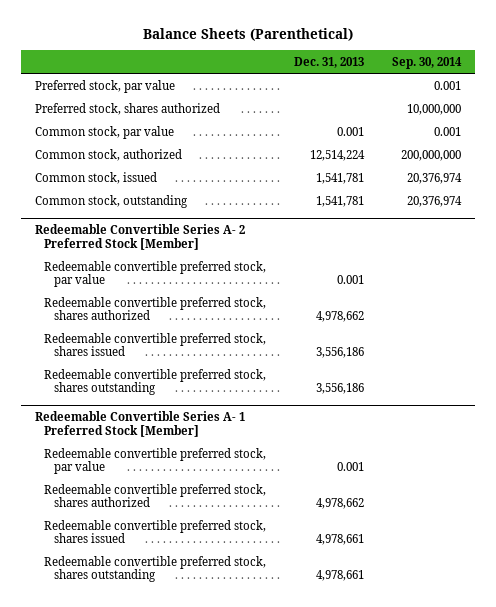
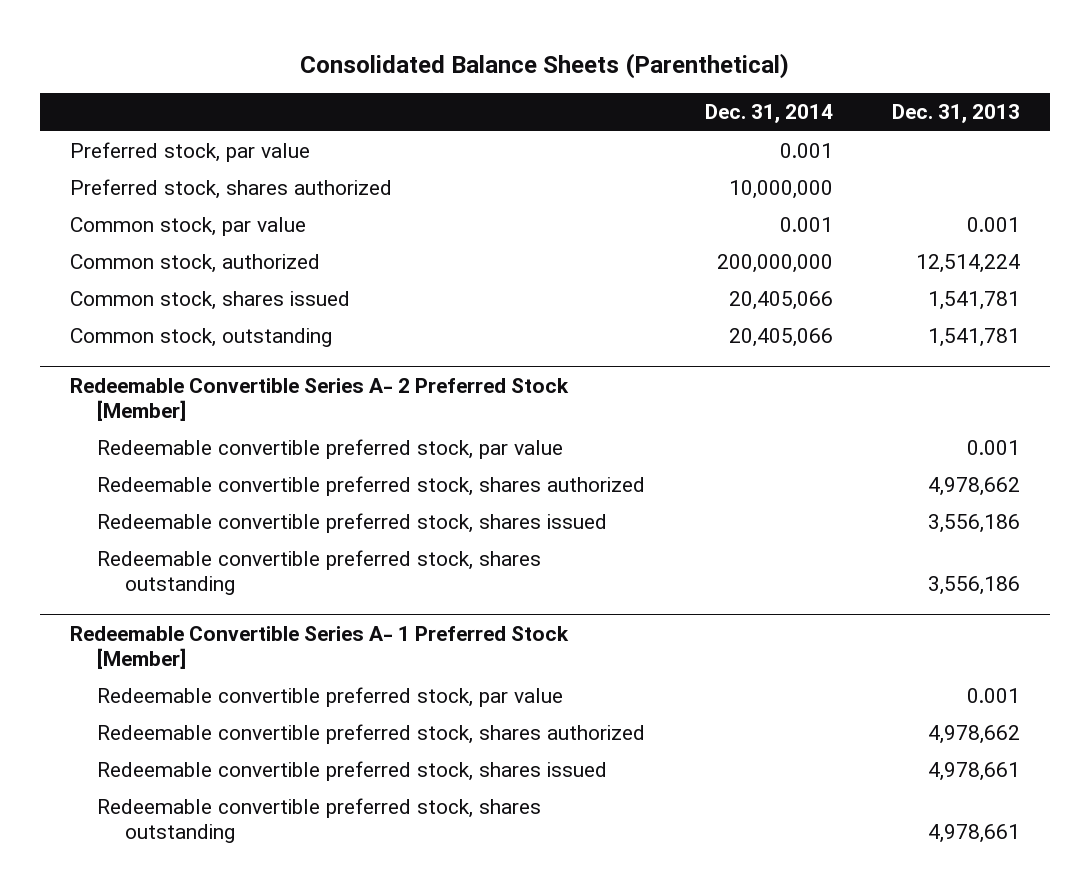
- Balance Sheets (Parenthetical)
+ Consolidated Balance Sheets (Parenthetical)
- | Dec. 31, 2013 | Sep. 30, 2014
+ | Dec. 31, 2014 | Dec. 31, 2013
- Common stock, issued | 1,541,781 | 20,376,974
+ Common stock, shares issued | 20,405,066 | 1,541,781

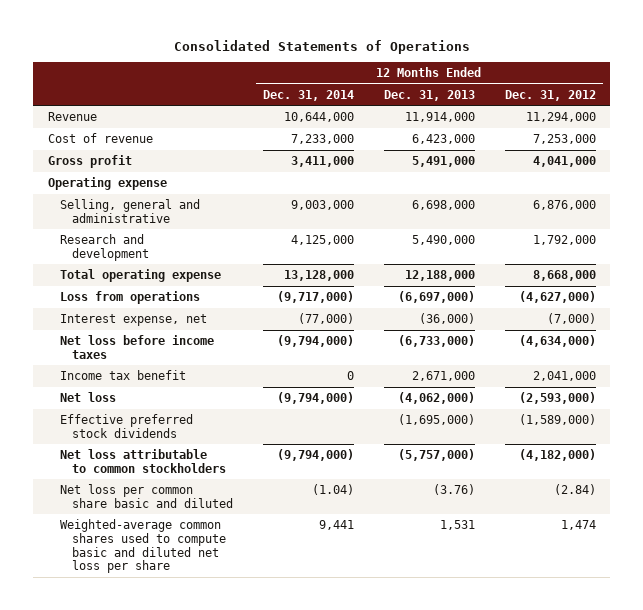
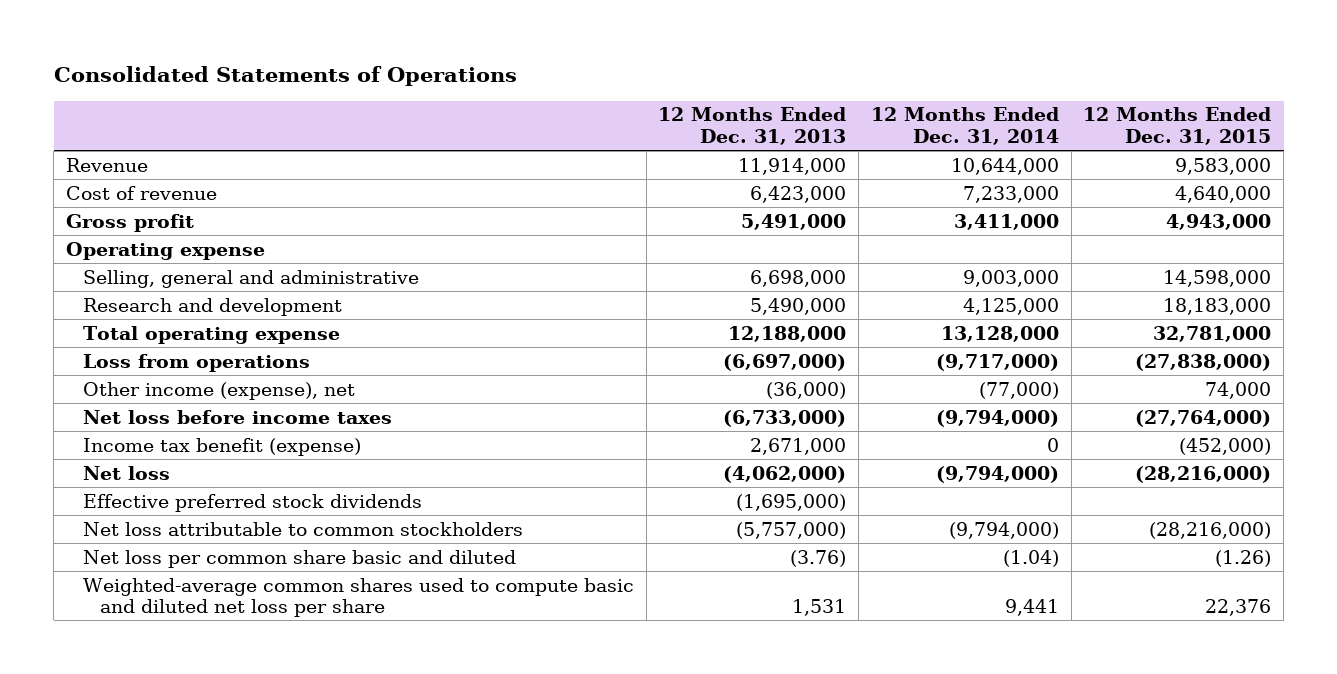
- | 12 Months Ended Dec. 31, 2014 | 12 Months Ended Dec. 31, 2013 | 12 Months Ended Dec. 31, 2012
+ | 12 Months Ended Dec. 31, 2013 | 12 Months Ended Dec. 31, 2014 | 12 Months Ended Dec. 31, 2015
- Interest expense, net | (77,000) | (36,000) | (7,000)
+ Other income (expense), net | (36,000) | (77,000) | 74,000
- Income tax benefit | 0 | 2,671,000 | 2,041,000
+ Income tax benefit (expense) | 2,671,000 | 0 | (452,000)

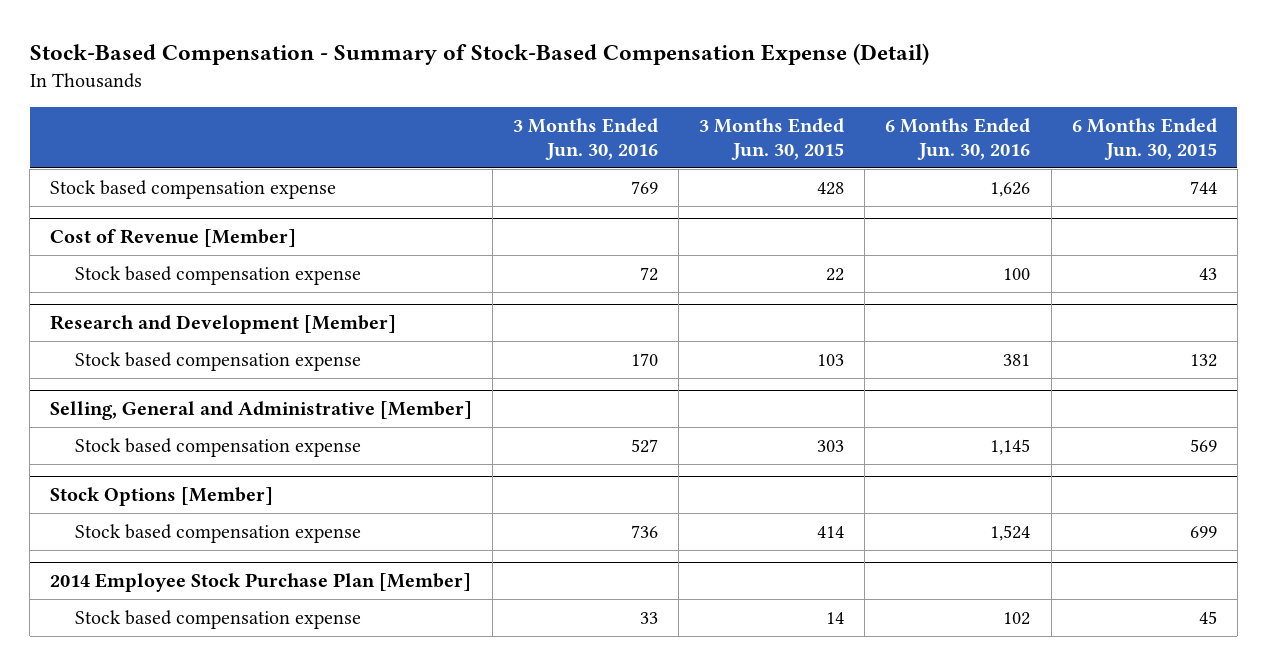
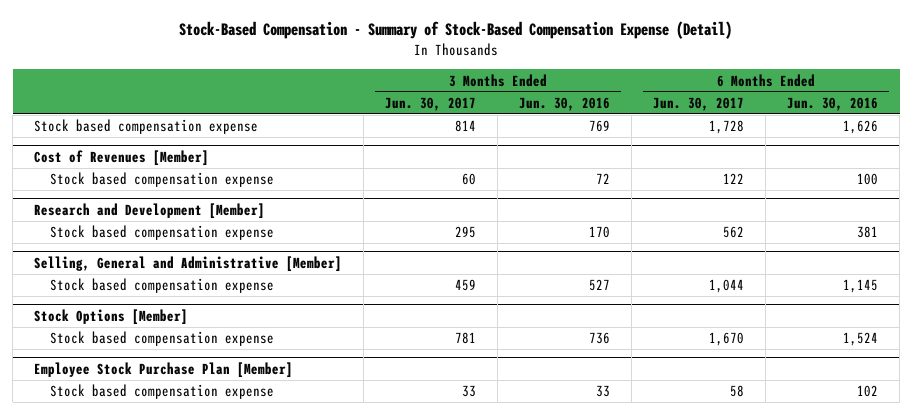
- | 3 Months Ended Jun. 30, 2016 | 3 Months Ended Jun. 30, 2015 | 6 Months Ended Jun. 30, 2016 | 6 Months Ended Jun. 30, 2015
+ | 3 Months Ended Jun. 30, 2017 | 3 Months Ended Jun. 30, 2016 | 6 Months Ended Jun. 30, 2017 | 6 Months Ended Jun. 30, 2016
- Cost of Revenue [Member]
+ Cost of Revenues [Member]
- 2014 Employee Stock Purchase Plan [Member]
+ Employee Stock Purchase Plan [Member]

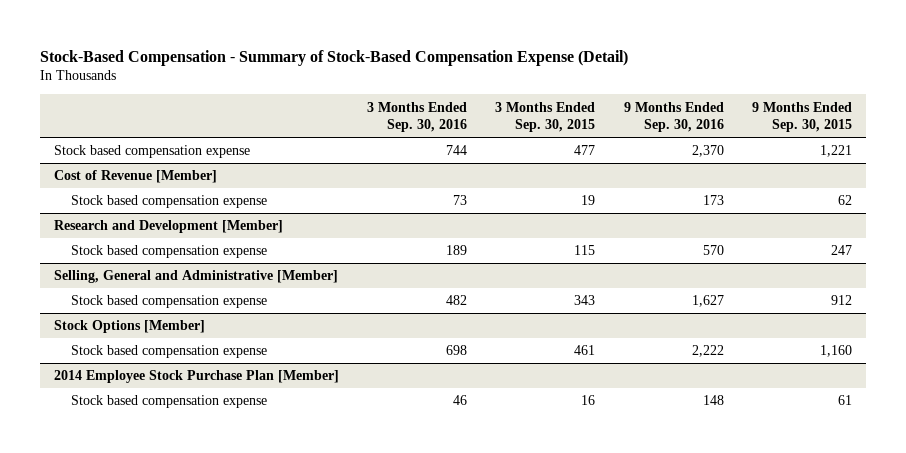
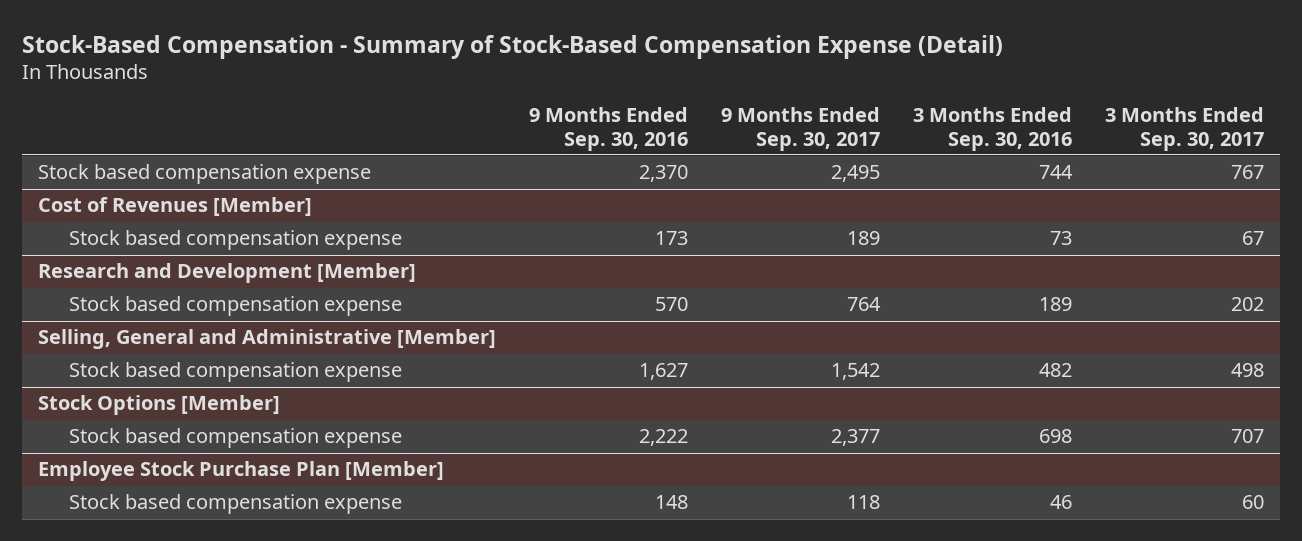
- | 3 Months Ended Sep. 30, 2016 | 3 Months Ended Sep. 30, 2015 | 9 Months Ended Sep. 30, 2016 | 9 Months Ended Sep. 30, 2015
+ | 9 Months Ended Sep. 30, 2016 | 9 Months Ended Sep. 30, 2017 | 3 Months Ended Sep. 30, 2016 | 3 Months Ended Sep. 30, 2017
- Cost of Revenue [Member]
+ Cost of Revenues [Member]
- 2014 Employee Stock Purchase Plan [Member]
+ Employee Stock Purchase Plan [Member]

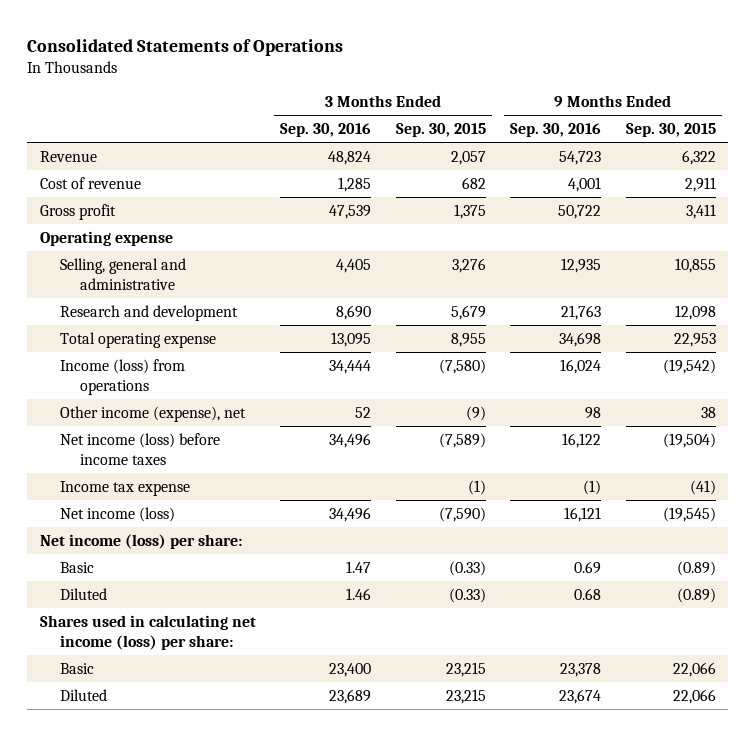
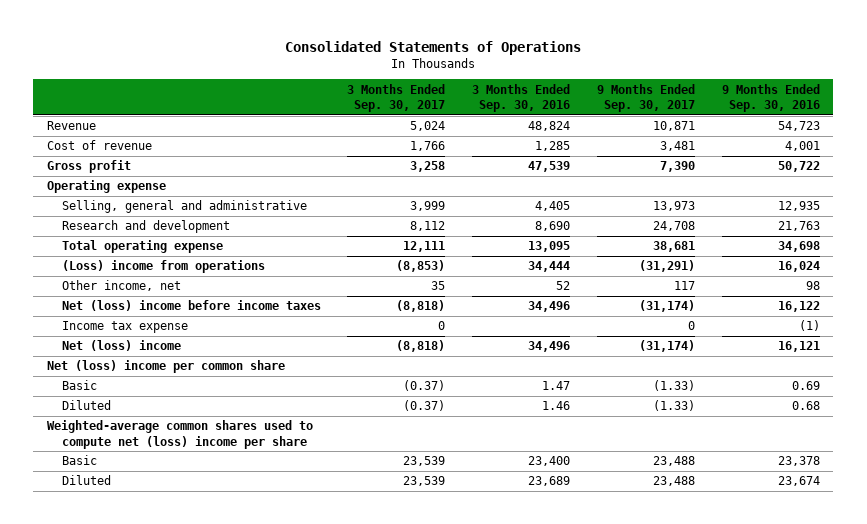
- | 3 Months Ended Sep. 30, 2016 | 3 Months Ended Sep. 30, 2015 | 9 Months Ended Sep. 30, 2016 | 9 Months Ended Sep. 30, 2015
+ | 3 Months Ended Sep. 30, 2017 | 3 Months Ended Sep. 30, 2016 | 9 Months Ended Sep. 30, 2017 | 9 Months Ended Sep. 30, 2016
- Income (loss) from operations | 34,444 | (7,580) | 16,024 | (19,542)
- Other income (expense), net | 52 | (9) | 98 | 38
- Net income (loss) before income taxes | 34,496 | (7,589) | 16,122 | (19,504)
+ (Loss) income from operations | (8,853) | 34,444 | (31,291) | 16,024
+ Other income, net | 35 | 52 | 117 | 98
+ Net (loss) income before income taxes | (8,818) | 34,496 | (31,174) | 16,122
- Net income (loss) | 34,496 | (7,590) | 16,121 | (19,545)
- Net income (loss) per share:
+ Net (loss) income | (8,818) | 34,496 | (31,174) | 16,121
+ Net (loss) income per common share
- Shares used in calculating net income (loss) per share:
+ Weighted-average common shares used to compute net (loss) income per share

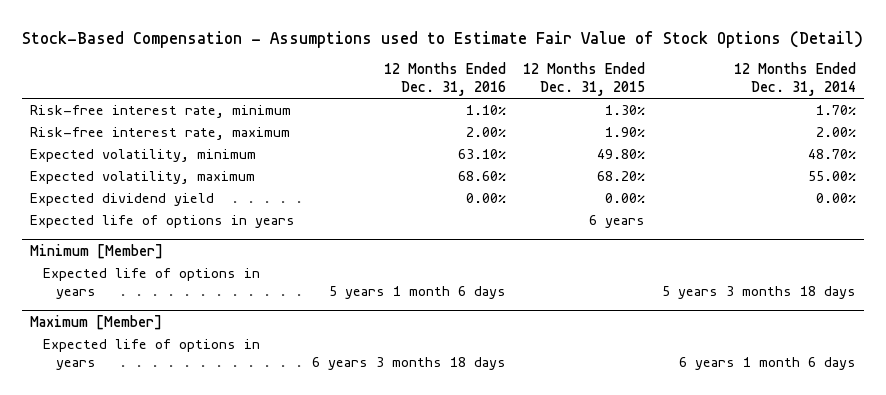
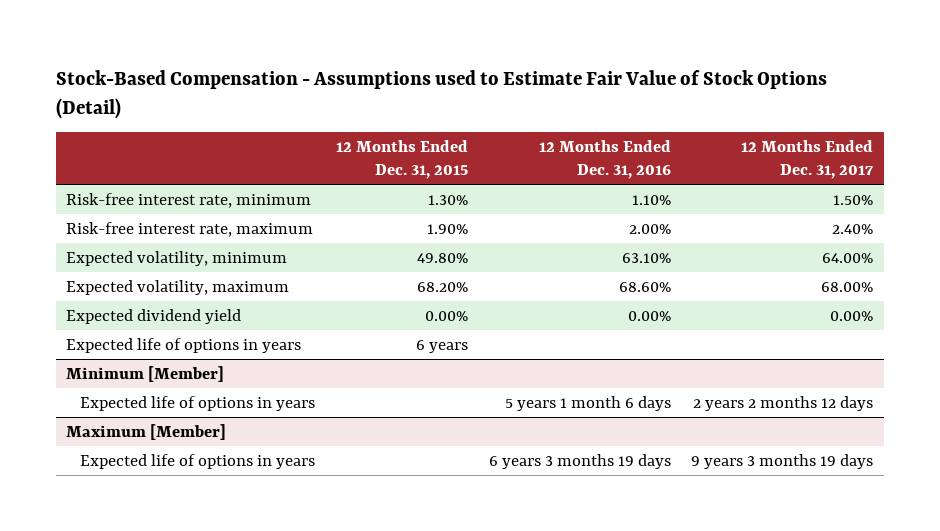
- | 12 Months Ended Dec. 31, 2016 | 12 Months Ended Dec. 31, 2015 | 12 Months Ended Dec. 31, 2014
+ | 12 Months Ended Dec. 31, 2015 | 12 Months Ended Dec. 31, 2016 | 12 Months Ended Dec. 31, 2017
@ Maximum [Member]
- Expected life of options in years | 6 years 3 months 18 days | | 6 years 1 month 6 days
+ Expected life of options in years | | 6 years 3 months 19 days | 9 years 3 months 19 days

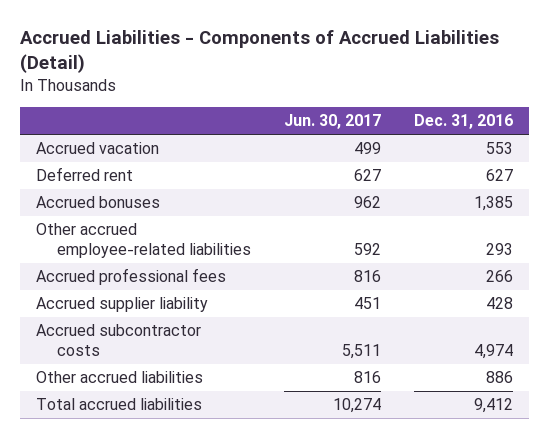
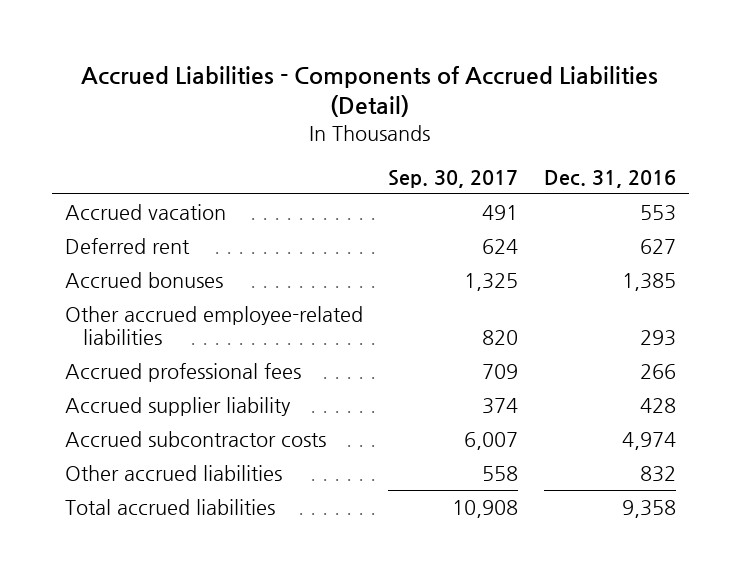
- | Jun. 30, 2017 | Dec. 31, 2016
+ | Sep. 30, 2017 | Dec. 31, 2016
- Other accrued liabilities | 816 | 886
- Total accrued liabilities | 10,274 | 9,412
+ Other accrued liabilities | 558 | 832
+ Total accrued liabilities | 10,908 | 9,358

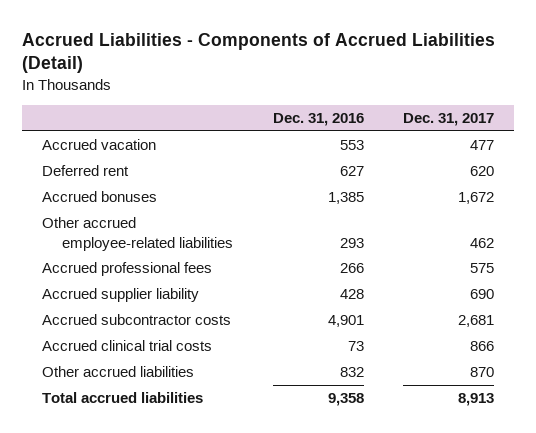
- | Sep. 30, 2017 | Dec. 31, 2016
+ | Dec. 31, 2016 | Dec. 31, 2017
- Accrued subcontractor costs | 6,007 | 4,974
+ Accrued subcontractor costs | 4,901 | 2,681
+ Accrued clinical trial costs | 73 | 866

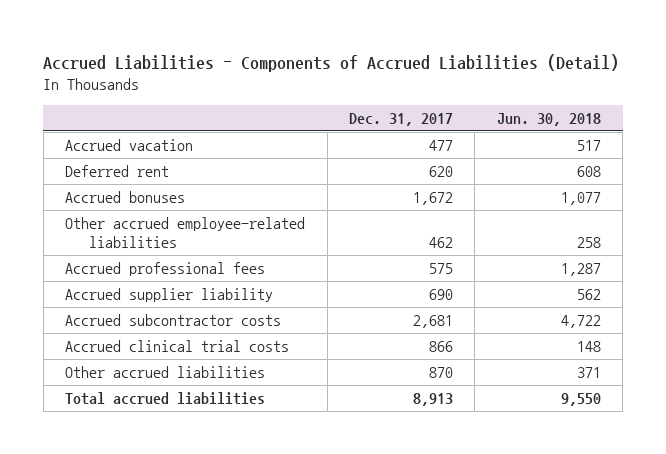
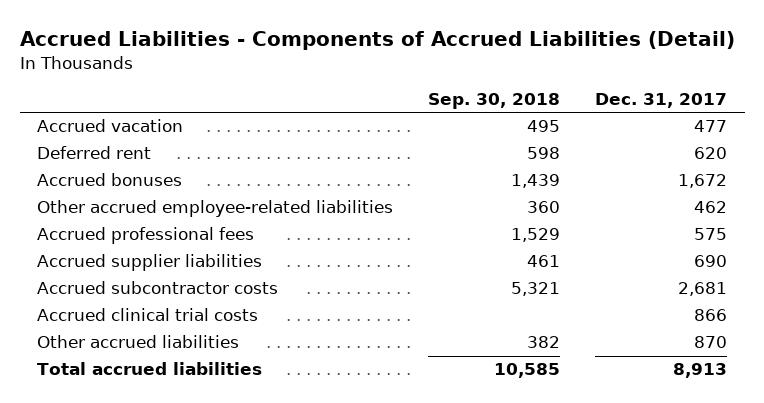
- | Dec. 31, 2017 | Jun. 30, 2018
+ | Sep. 30, 2018 | Dec. 31, 2017
- Accrued supplier liability | 690 | 562
+ Accrued supplier liabilities | 461 | 690

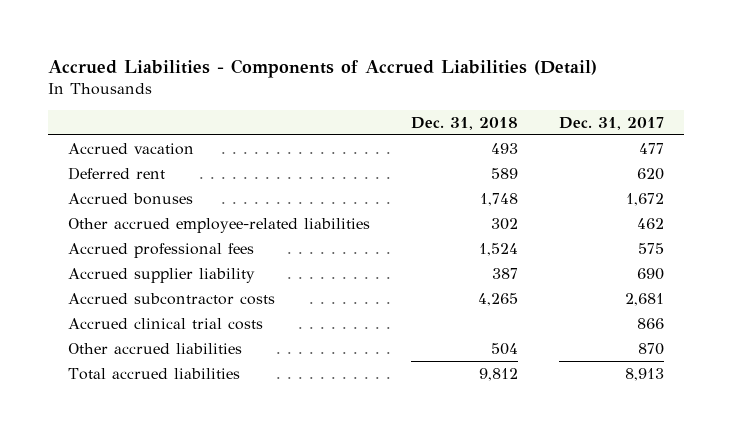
- | Sep. 30, 2018 | Dec. 31, 2017
+ | Dec. 31, 2018 | Dec. 31, 2017
- Accrued supplier liabilities | 461 | 690
+ Accrued supplier liability | 387 | 690

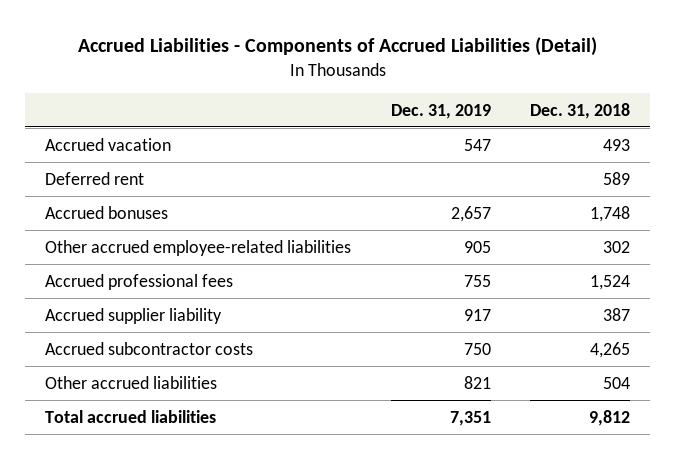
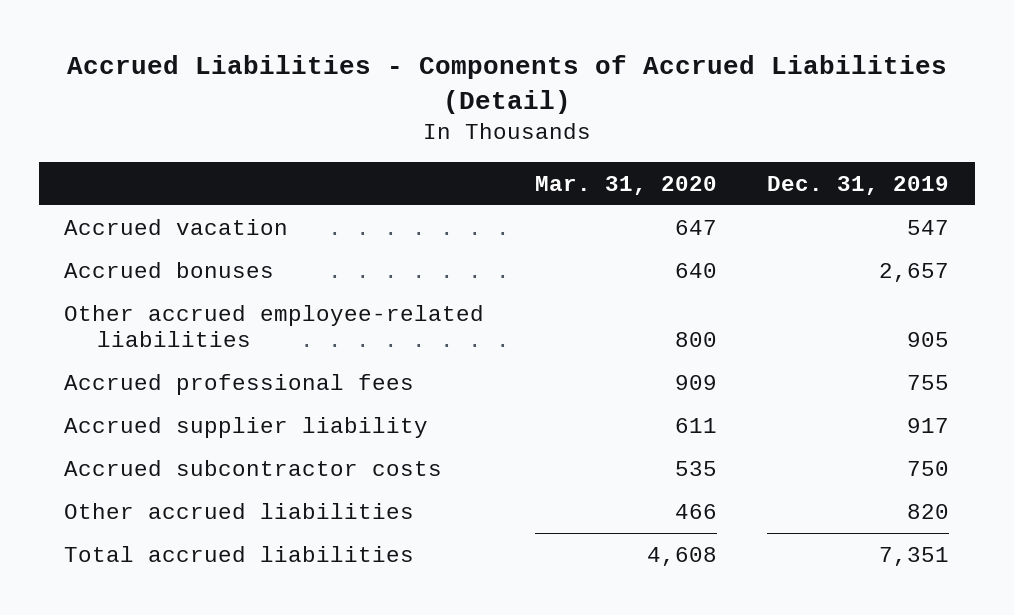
- | Dec. 31, 2019 | Dec. 31, 2018
+ | Mar. 31, 2020 | Dec. 31, 2019
- Deferred rent | | 589
- Other accrued liabilities | 821 | 504
+ Other accrued liabilities | 466 | 820

